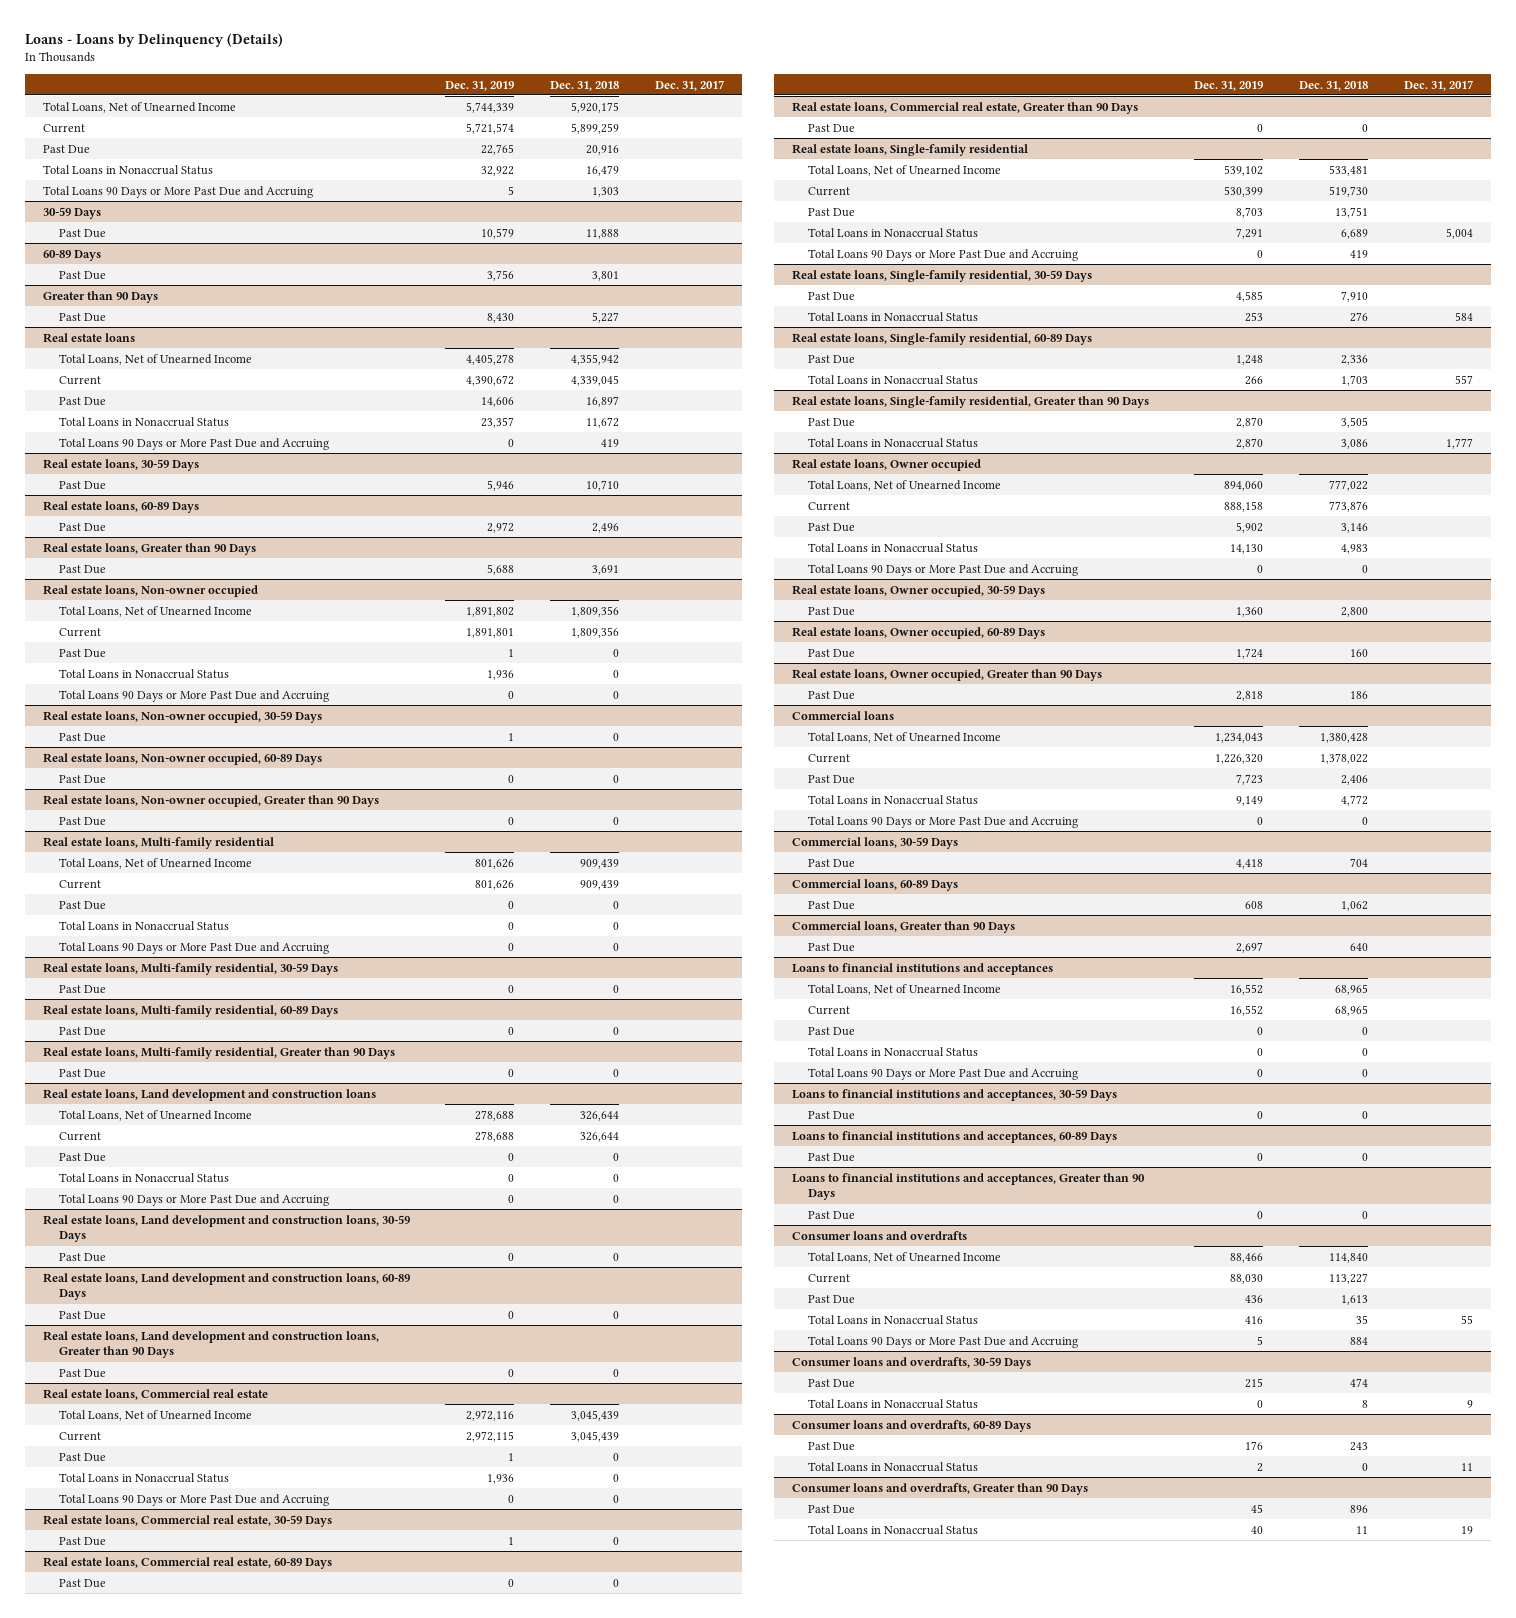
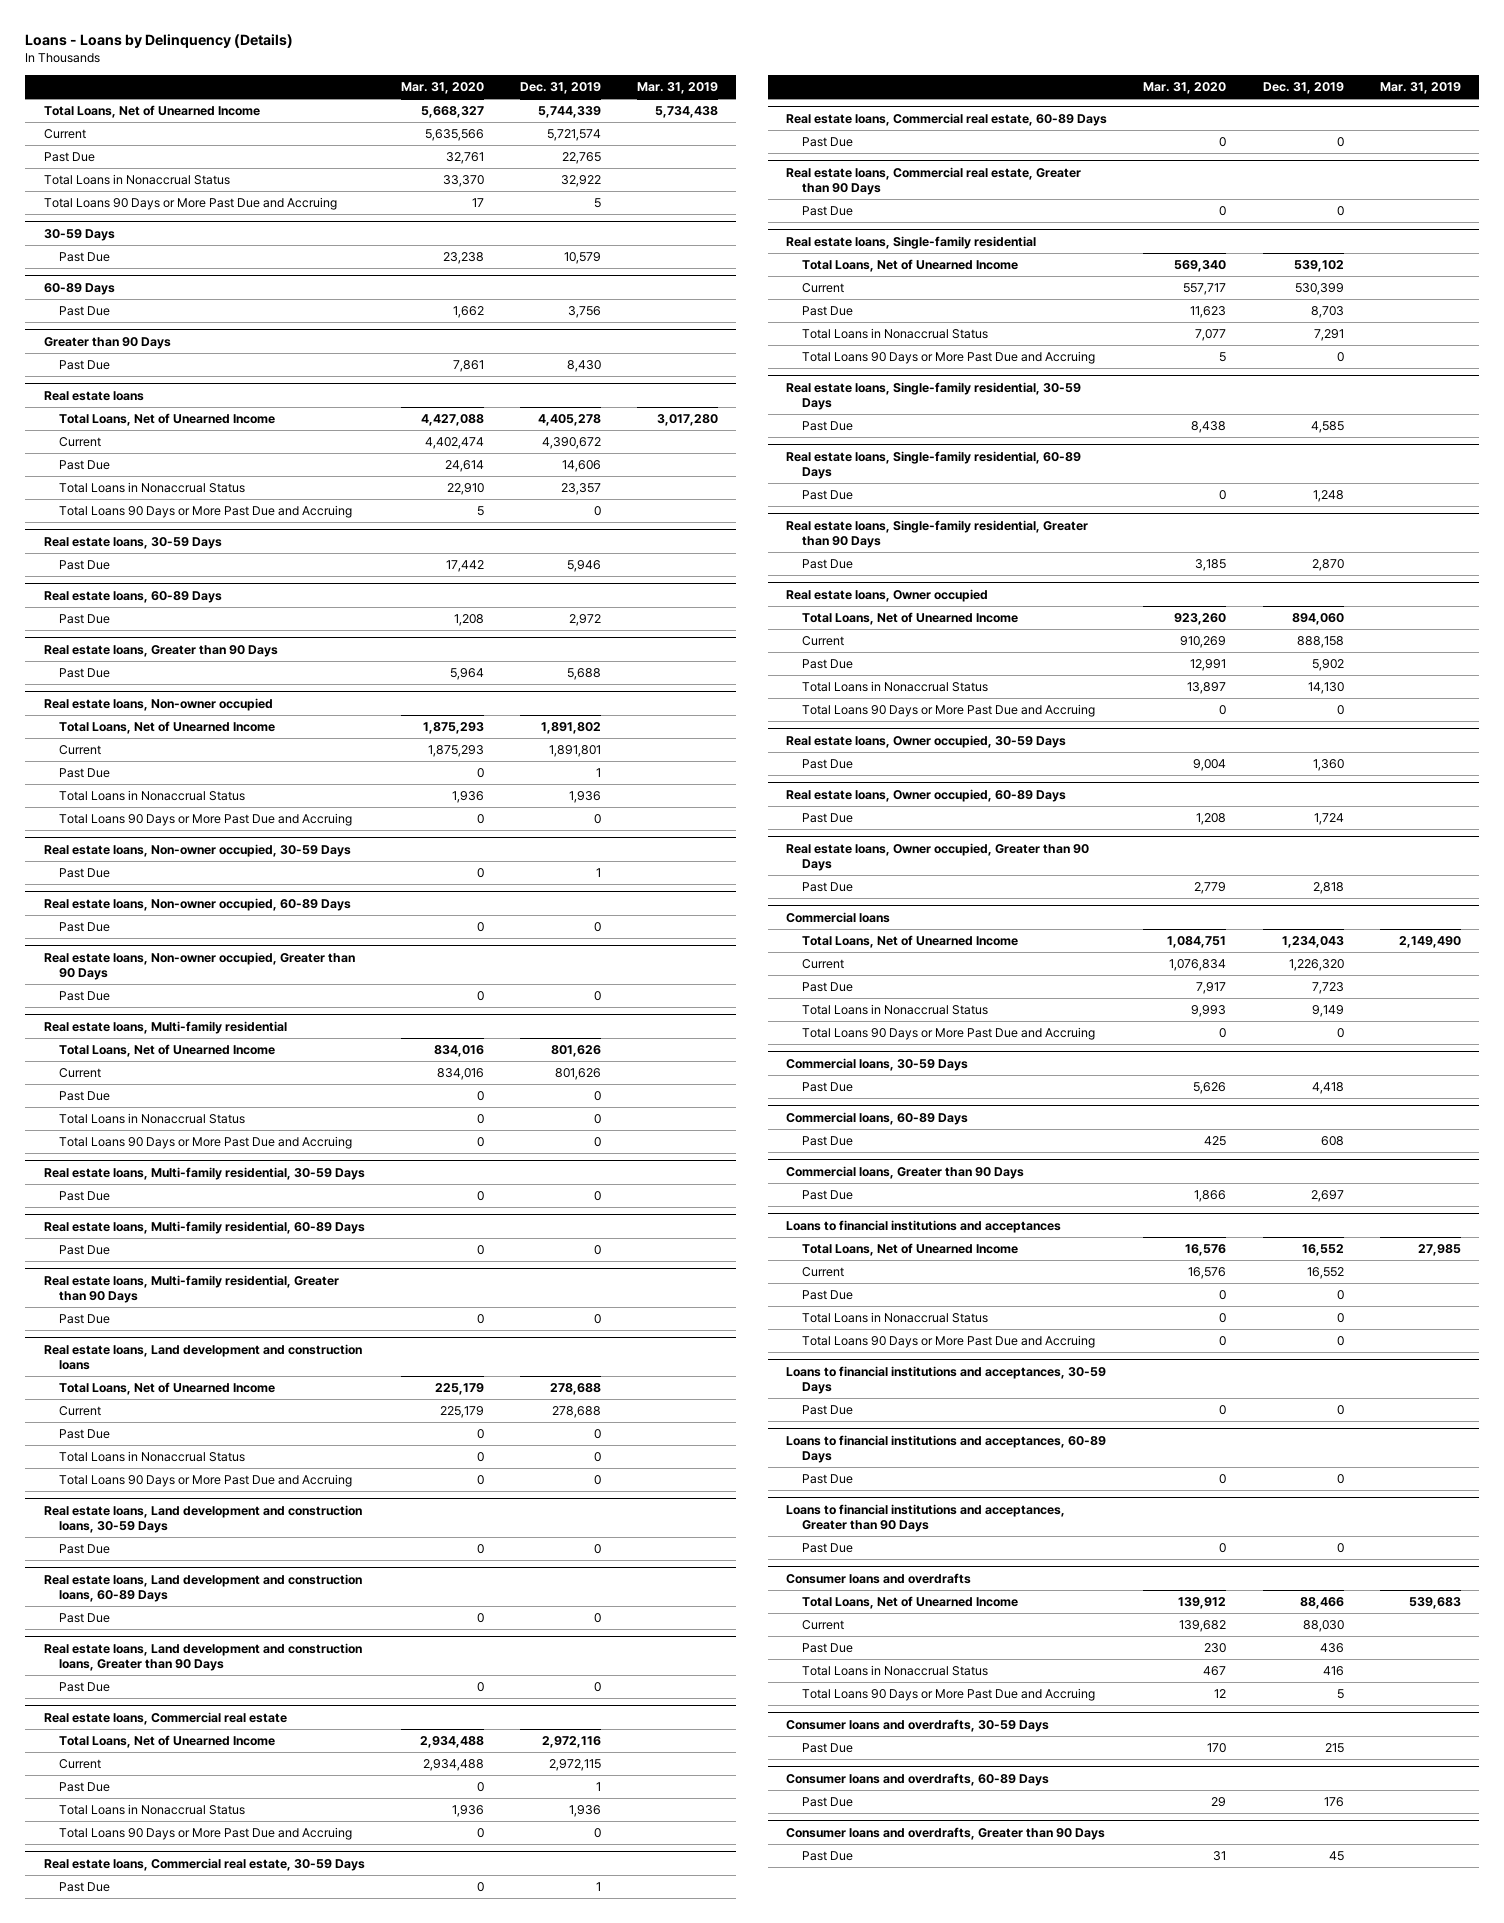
- | Dec. 31, 2019 | Dec. 31, 2018 | Dec. 31, 2017
+ | Mar. 31, 2020 | Dec. 31, 2019 | Mar. 31, 2019
@ Real estate loans, Single-family residential, 30-59 Days
- Total Loans in Nonaccrual Status | 253 | 276 | 584
@ Real estate loans, Single-family residential, 60-89 Days
- Total Loans in Nonaccrual Status | 266 | 1,703 | 557
@ Real estate loans, Single-family residential, Greater than 90 Days
- Total Loans in Nonaccrual Status | 2,870 | 3,086 | 1,777
@ Consumer loans and overdrafts, 30-59 Days
- Total Loans in Nonaccrual Status | 0 | 8 | 9
@ Consumer loans and overdrafts, 60-89 Days
- Total Loans in Nonaccrual Status | 2 | 0 | 11
@ Consumer loans and overdrafts, Greater than 90 Days
- Total Loans in Nonaccrual Status | 40 | 11 | 19

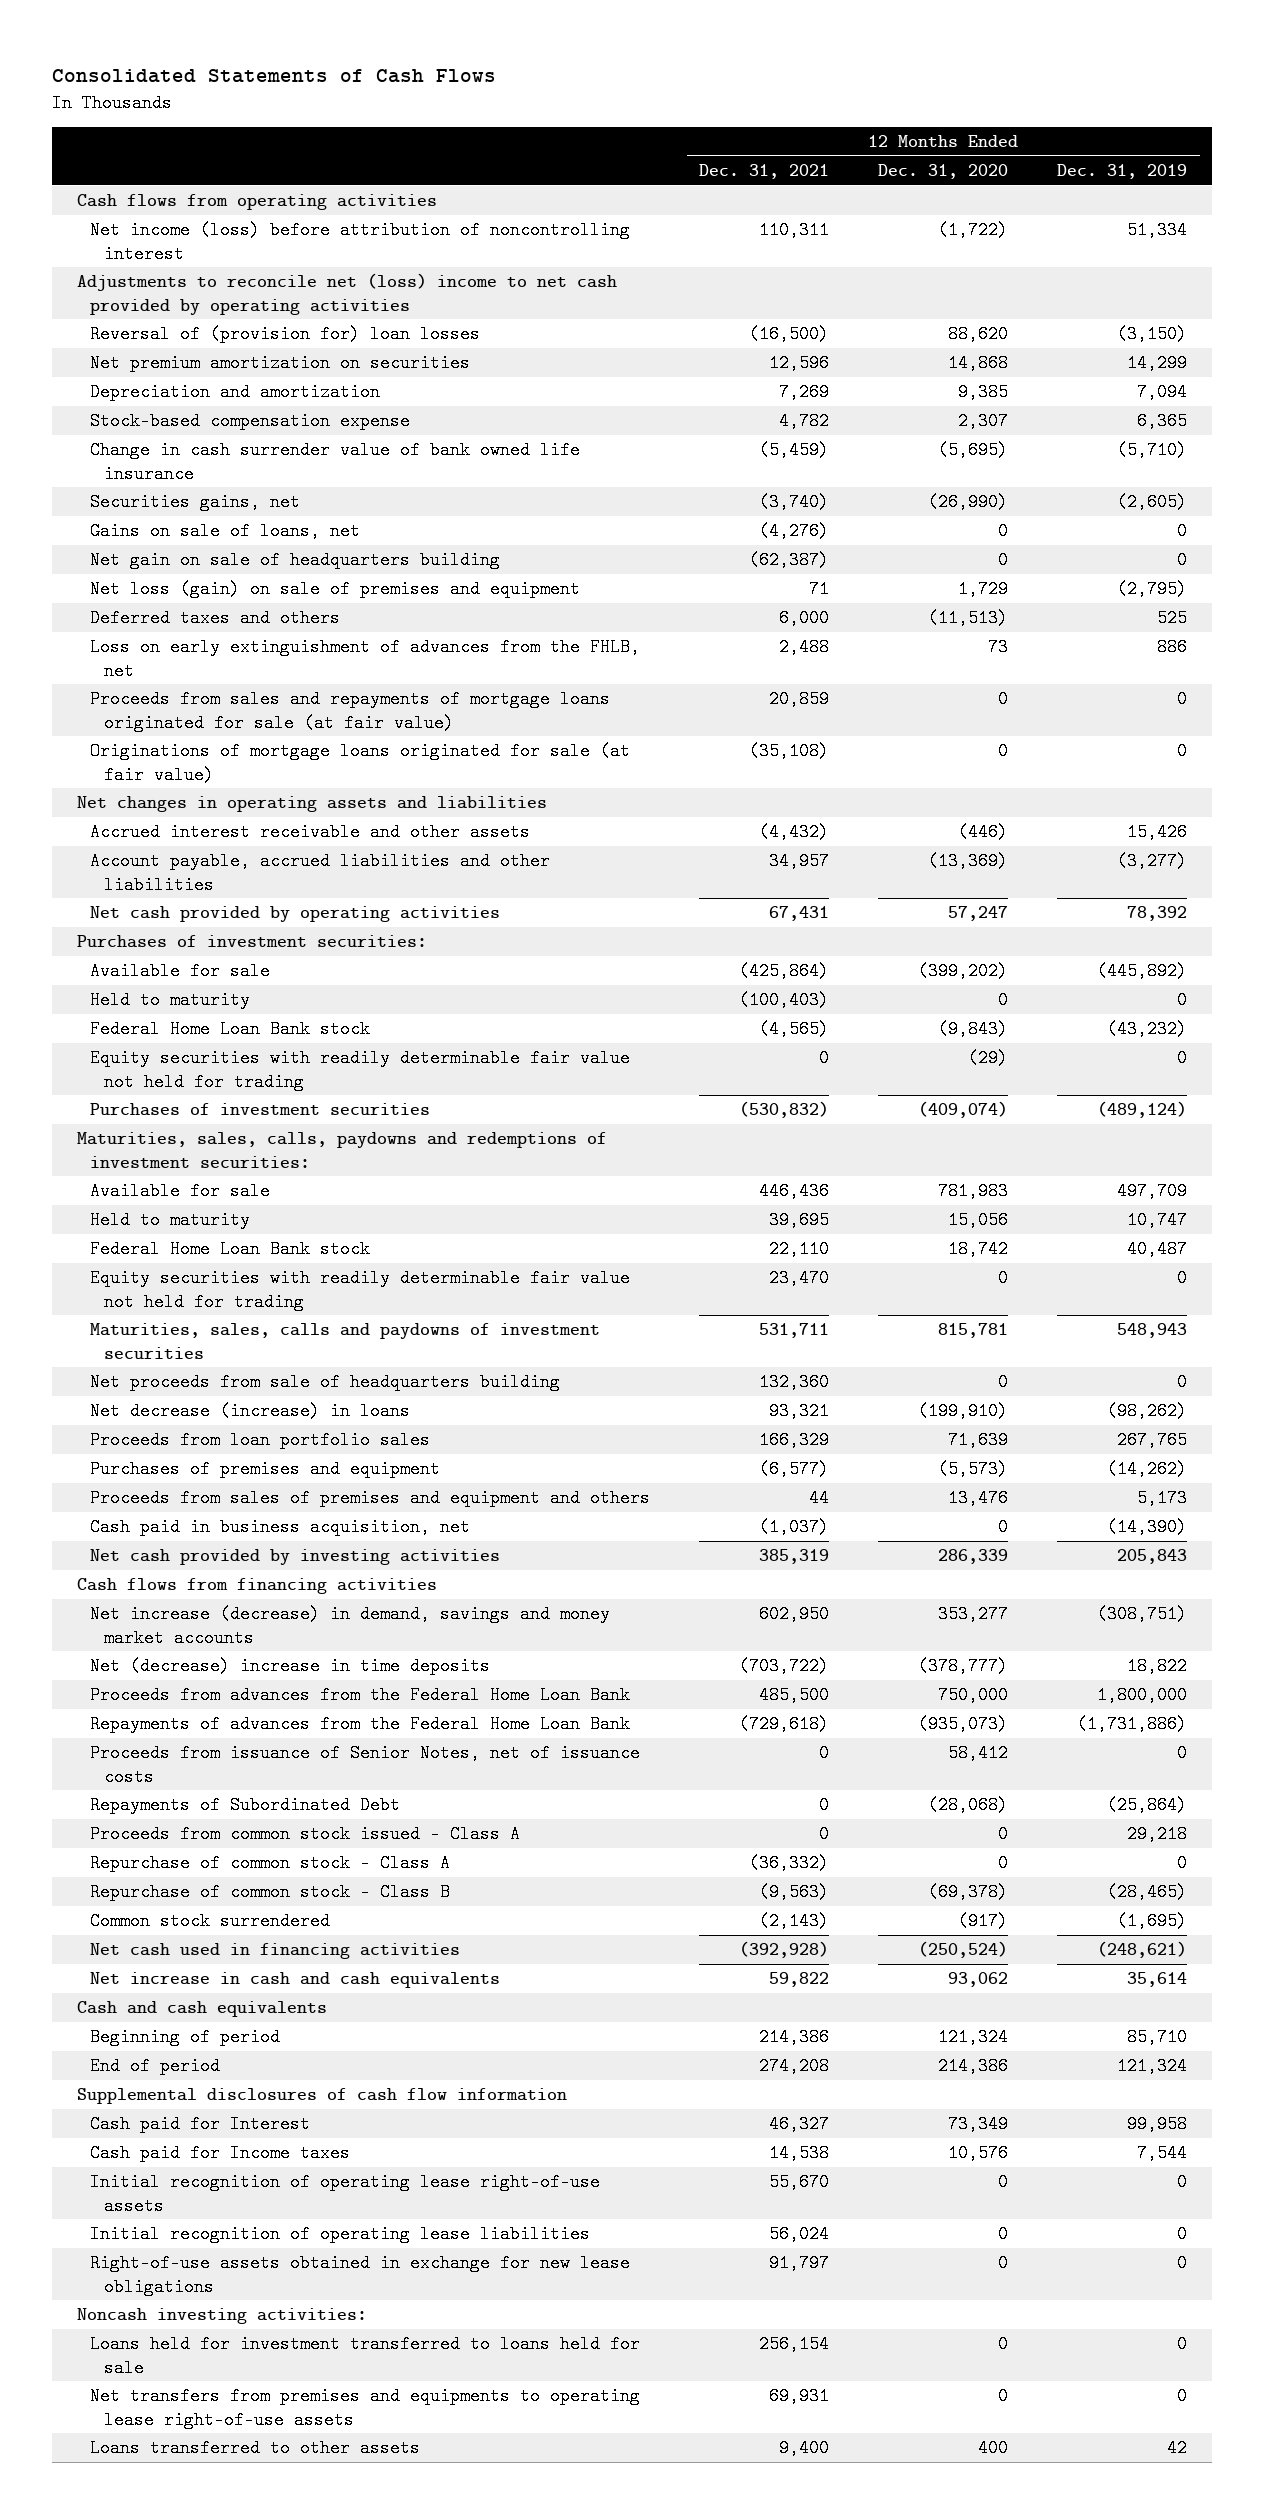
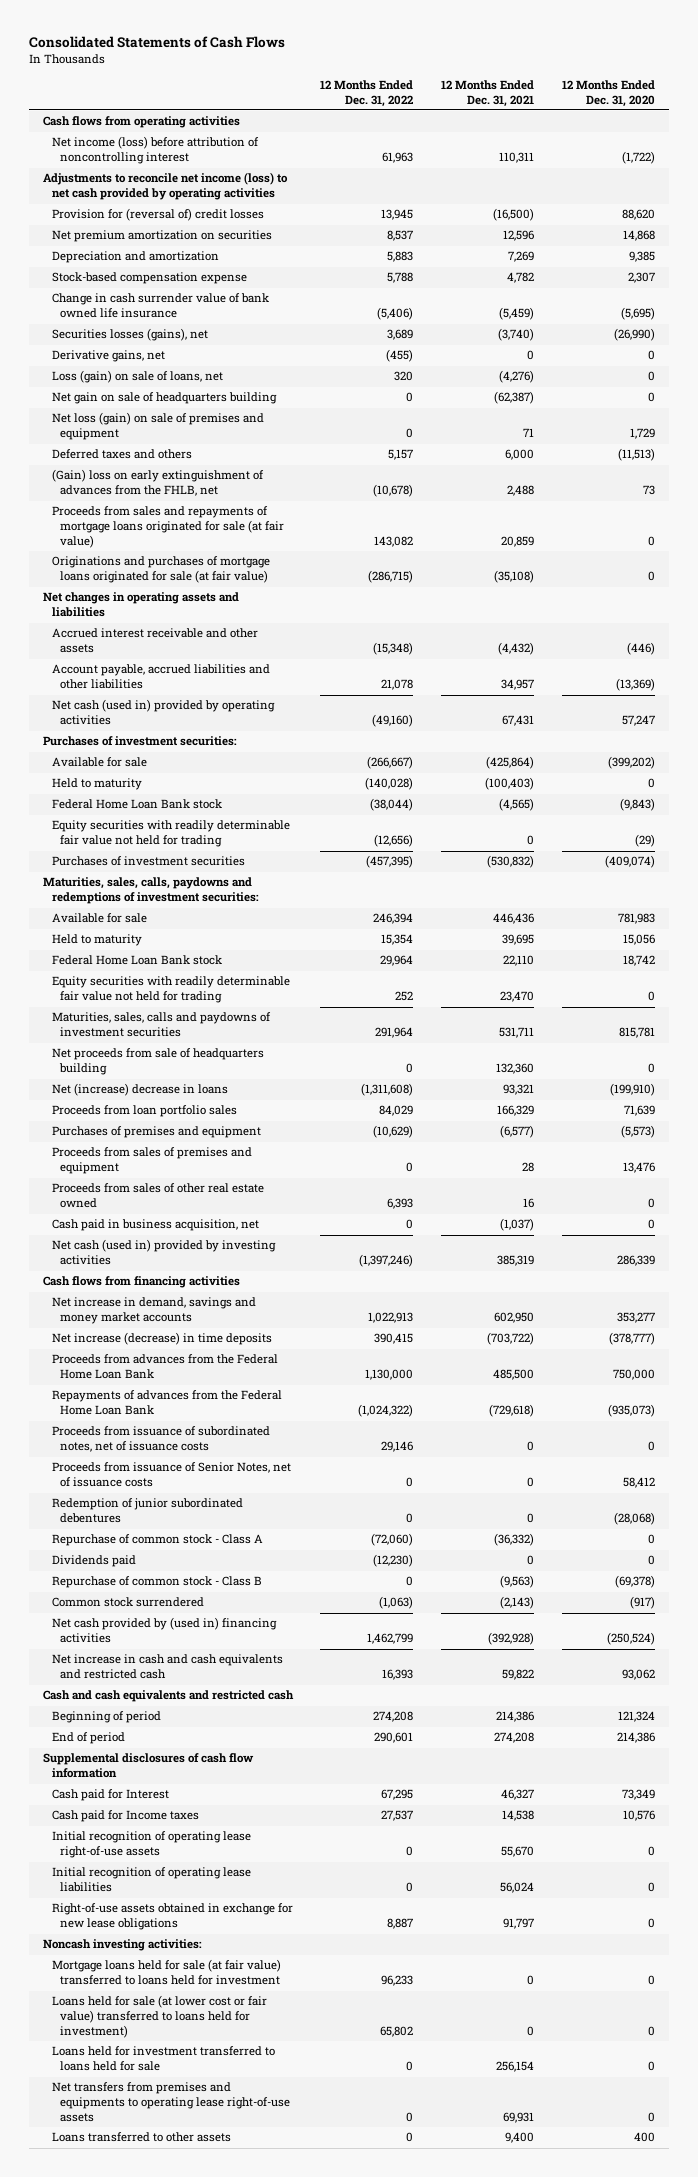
- | 12 Months Ended Dec. 31, 2021 | 12 Months Ended Dec. 31, 2020 | 12 Months Ended Dec. 31, 2019
+ | 12 Months Ended Dec. 31, 2022 | 12 Months Ended Dec. 31, 2021 | 12 Months Ended Dec. 31, 2020
- Adjustments to reconcile net (loss) income to net cash provided by operating activities
- Reversal of (provision for) loan losses | (16,500) | 88,620 | (3,150)
+ Adjustments to reconcile net income (loss) to net cash provided by operating activities
+ Provision for (reversal of) credit losses | 13,945 | (16,500) | 88,620
- Securities gains, net | (3,740) | (26,990) | (2,605)
- Gains on sale of loans, net | (4,276) | 0 | 0
+ Securities losses (gains), net | 3,689 | (3,740) | (26,990)
+ Derivative gains, net | (455) | 0 | 0
+ Loss (gain) on sale of loans, net | 320 | (4,276) | 0
- Loss on early extinguishment of advances from the FHLB, net | 2,488 | 73 | 886
+ (Gain) loss on early extinguishment of advances from the FHLB, net | (10,678) | 2,488 | 73
- Originations of mortgage loans originated for sale (at fair value) | (35,108) | 0 | 0
+ Originations and purchases of mortgage loans originated for sale (at fair value) | (286,715) | (35,108) | 0
- Net cash provided by operating activities | 67,431 | 57,247 | 78,392
+ Net cash (used in) provided by operating activities | (49,160) | 67,431 | 57,247
- Net decrease (increase) in loans | 93,321 | (199,910) | (98,262)
+ Net (increase) decrease in loans | (1,311,608) | 93,321 | (199,910)
- Proceeds from sales of premises and equipment and others | 44 | 13,476 | 5,173
+ Proceeds from sales of premises and equipment | 0 | 28 | 13,476
+ Proceeds from sales of other real estate owned | 6,393 | 16 | 0
- Net cash provided by investing activities | 385,319 | 286,339 | 205,843
+ Net cash (used in) provided by investing activities | (1,397,246) | 385,319 | 286,339
- Net increase (decrease) in demand, savings and money market accounts | 602,950 | 353,277 | (308,751)
- Net (decrease) increase in time deposits | (703,722) | (378,777) | 18,822
+ Net increase in demand, savings and money market accounts | 1,022,913 | 602,950 | 353,277
+ Net increase (decrease) in time deposits | 390,415 | (703,722) | (378,777)
+ Proceeds from issuance of subordinated notes, net of issuance costs | 29,146 | 0 | 0
- Repayments of Subordinated Debt | 0 | (28,068) | (25,864)
- Proceeds from common stock issued - Class A | 0 | 0 | 29,218
+ Redemption of junior subordinated debentures | 0 | 0 | (28,068)
+ Dividends paid | (12,230) | 0 | 0
- Net cash used in financing activities | (392,928) | (250,524) | (248,621)
- Net increase in cash and cash equivalents | 59,822 | 93,062 | 35,614
- Cash and cash equivalents
+ Net cash provided by (used in) financing activities | 1,462,799 | (392,928) | (250,524)
+ Net increase in cash and cash equivalents and restricted cash | 16,393 | 59,822 | 93,062
+ Cash and cash equivalents and restricted cash
+ Mortgage loans held for sale (at fair value) transferred to loans held for investment | 96,233 | 0 | 0
+ Loans held for sale (at lower cost or fair value) transferred to loans held for investment) | 65,802 | 0 | 0

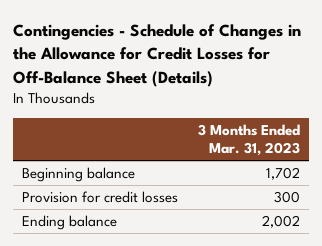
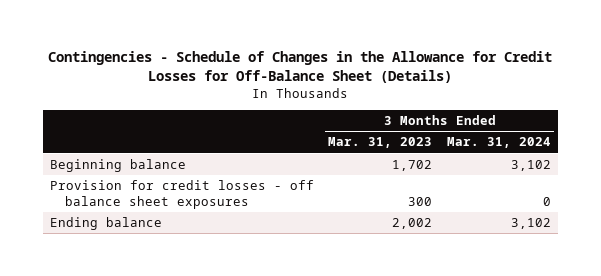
- | 3 Months Ended Mar. 31, 2023
+ | 3 Months Ended Mar. 31, 2023 | 3 Months Ended Mar. 31, 2024
- Provision for credit losses | 300
+ Provision for credit losses - off balance sheet exposures | 300 | 0

